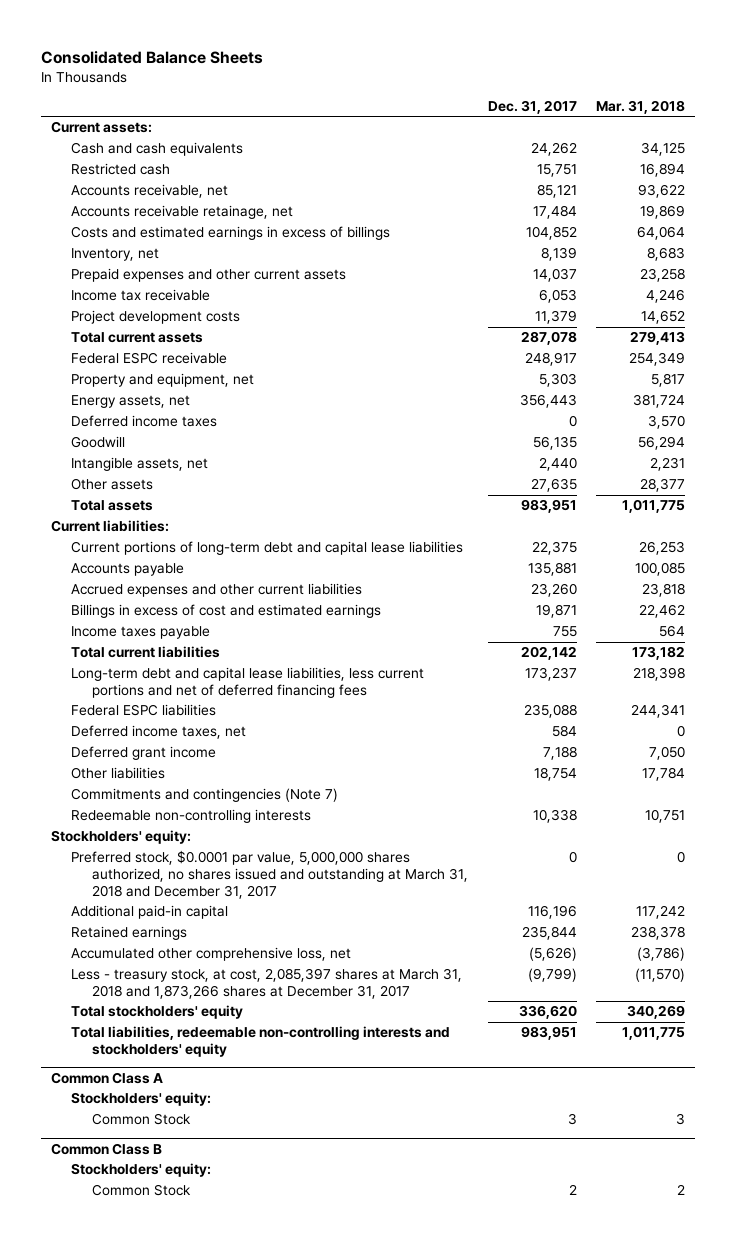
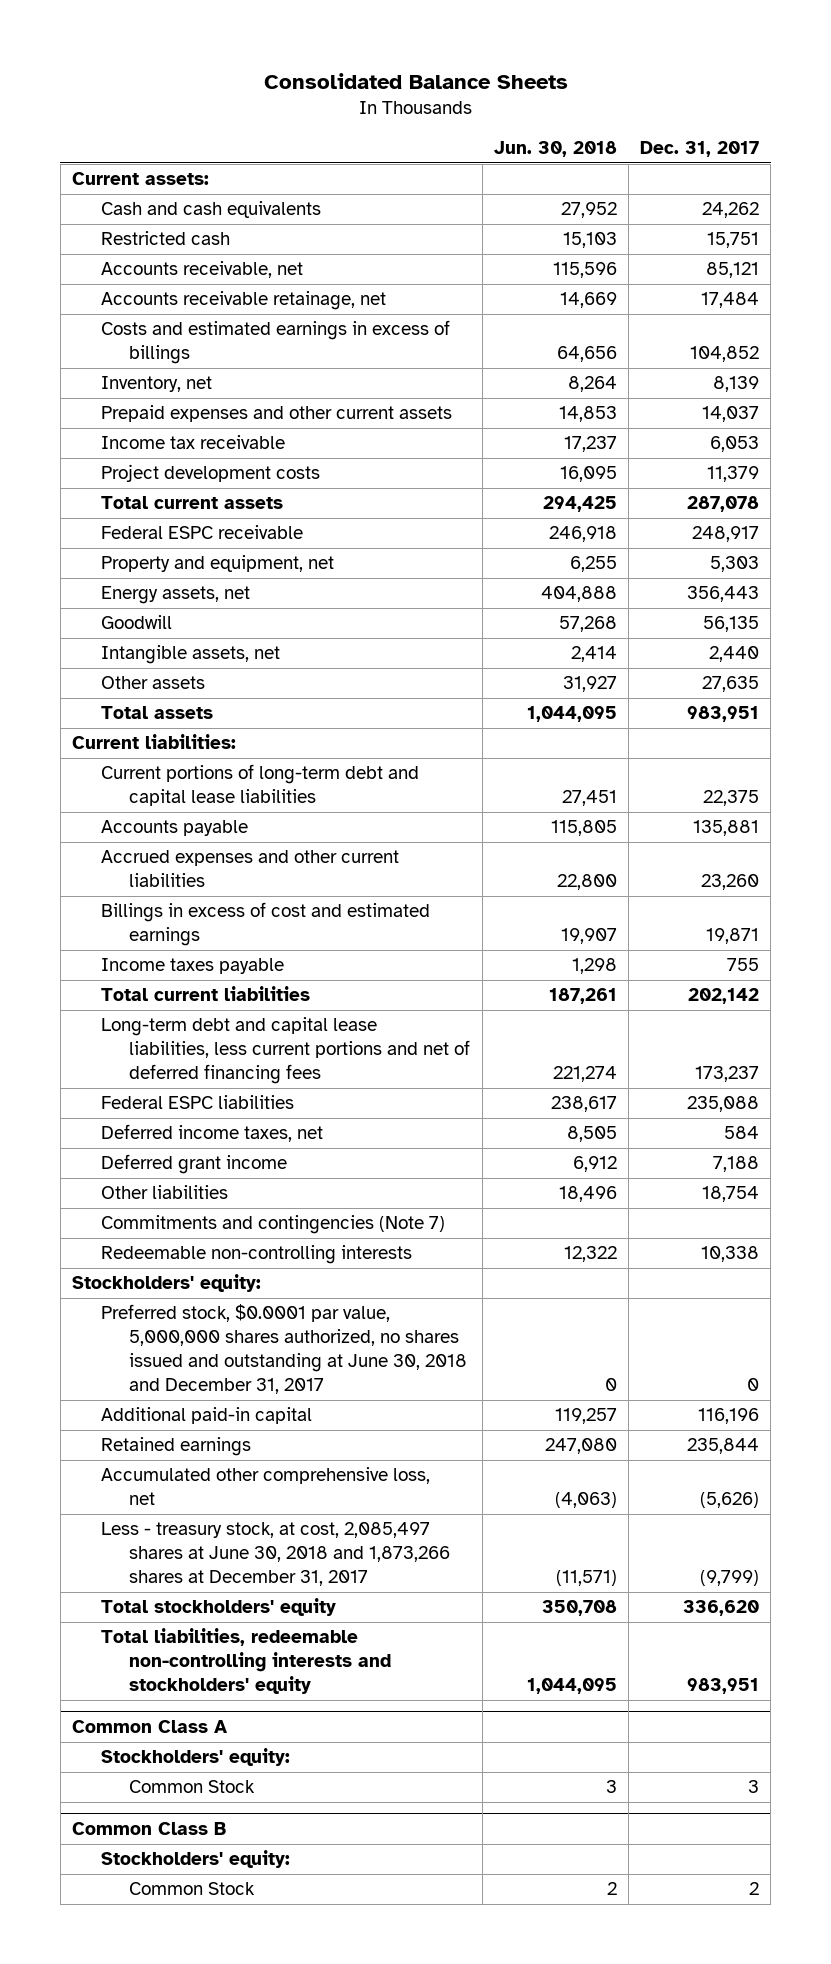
- | Dec. 31, 2017 | Mar. 31, 2018
+ | Jun. 30, 2018 | Dec. 31, 2017
- Deferred income taxes | 0 | 3,570
- Preferred stock, $0.0001 par value, 5,000,000 shares authorized, no shares issued and outstanding at March 31, 2018 and December 31, 2017 | 0 | 0
+ Preferred stock, $0.0001 par value, 5,000,000 shares authorized, no shares issued and outstanding at June 30, 2018 and December 31, 2017 | 0 | 0
- Less - treasury stock, at cost, 2,085,397 shares at March 31, 2018 and 1,873,266 shares at December 31, 2017 | (9,799) | (11,570)
+ Less - treasury stock, at cost, 2,085,497 shares at June 30, 2018 and 1,873,266 shares at December 31, 2017 | (11,571) | (9,799)

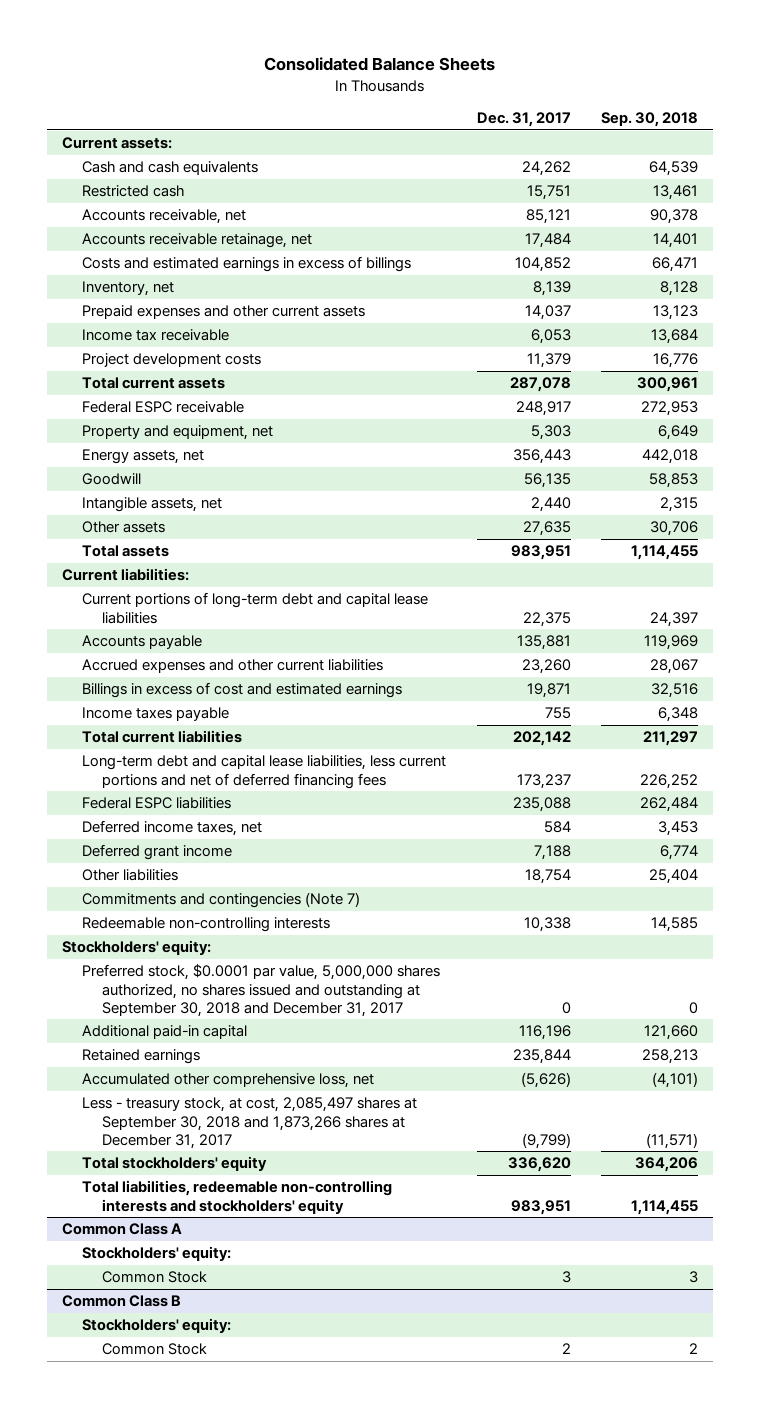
- | Jun. 30, 2018 | Dec. 31, 2017
+ | Dec. 31, 2017 | Sep. 30, 2018
- Preferred stock, $0.0001 par value, 5,000,000 shares authorized, no shares issued and outstanding at June 30, 2018 and December 31, 2017 | 0 | 0
+ Preferred stock, $0.0001 par value, 5,000,000 shares authorized, no shares issued and outstanding at September 30, 2018 and December 31, 2017 | 0 | 0
- Less - treasury stock, at cost, 2,085,497 shares at June 30, 2018 and 1,873,266 shares at December 31, 2017 | (11,571) | (9,799)
+ Less - treasury stock, at cost, 2,085,497 shares at September 30, 2018 and 1,873,266 shares at December 31, 2017 | (9,799) | (11,571)

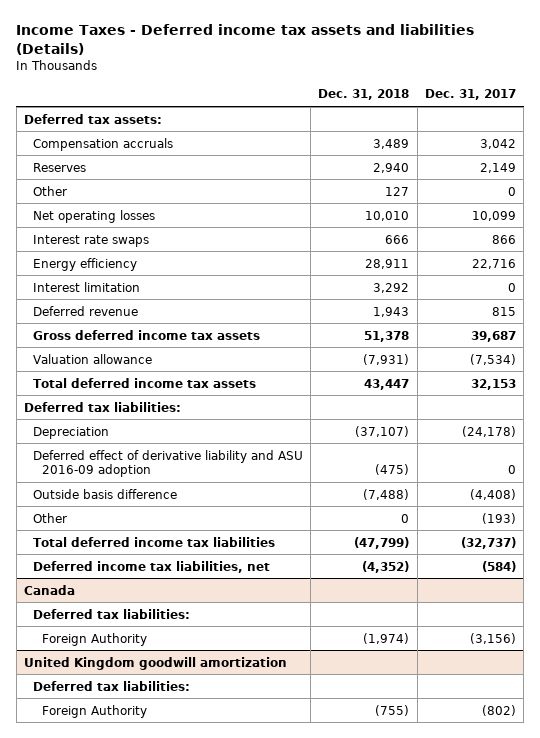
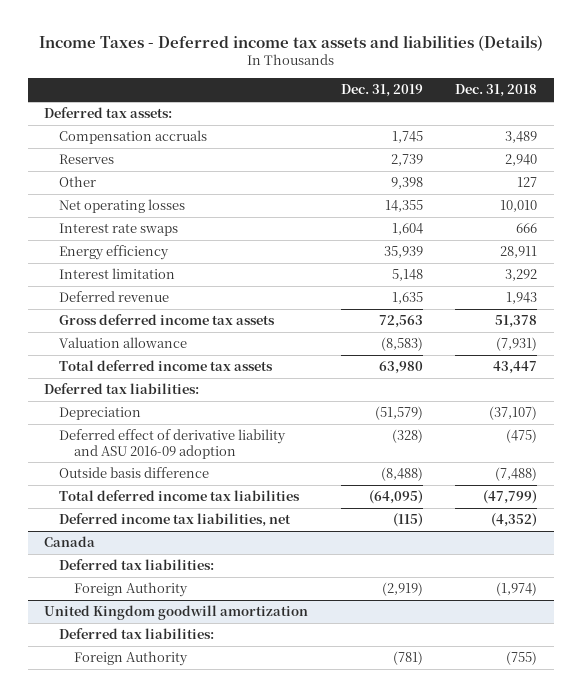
- | Dec. 31, 2018 | Dec. 31, 2017
+ | Dec. 31, 2019 | Dec. 31, 2018
- Other | 0 | (193)

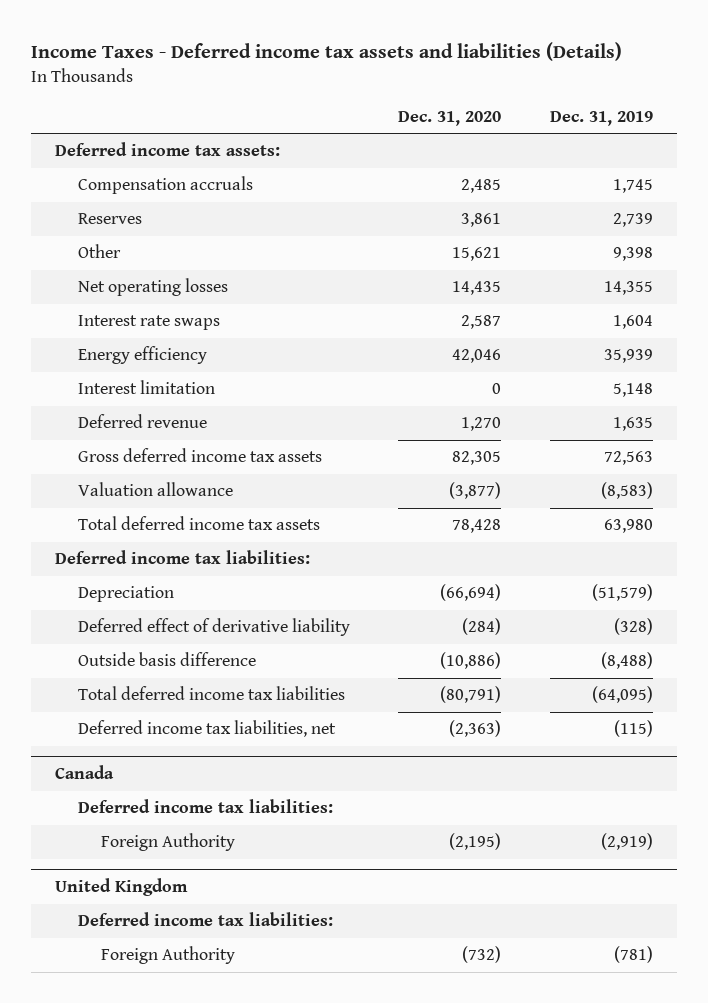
- | Dec. 31, 2019 | Dec. 31, 2018
+ | Dec. 31, 2020 | Dec. 31, 2019
- Deferred tax assets:
+ Deferred income tax assets:
- Deferred tax liabilities:
+ Deferred income tax liabilities:
- Deferred effect of derivative liability and ASU 2016-09 adoption | (328) | (475)
+ Deferred effect of derivative liability | (284) | (328)
@ Canada
- Deferred tax liabilities:
+ Deferred income tax liabilities:
- United Kingdom goodwill amortization
- Deferred tax liabilities:
+ United Kingdom
+ Deferred income tax liabilities:

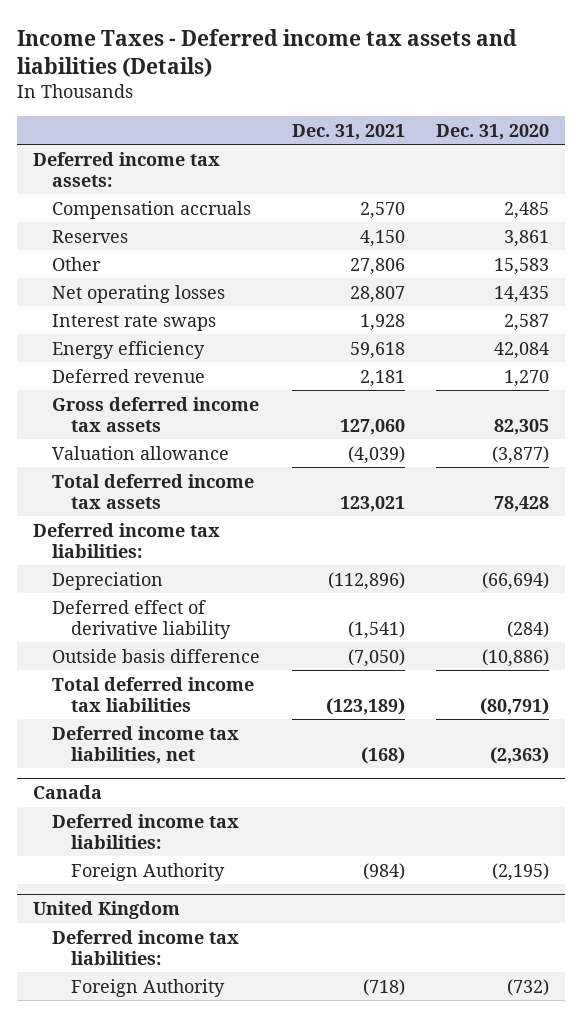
- | Dec. 31, 2020 | Dec. 31, 2019
+ | Dec. 31, 2021 | Dec. 31, 2020
- Other | 15,621 | 9,398
+ Other | 27,806 | 15,583
- Energy efficiency | 42,046 | 35,939
- Interest limitation | 0 | 5,148
+ Energy efficiency | 59,618 | 42,084

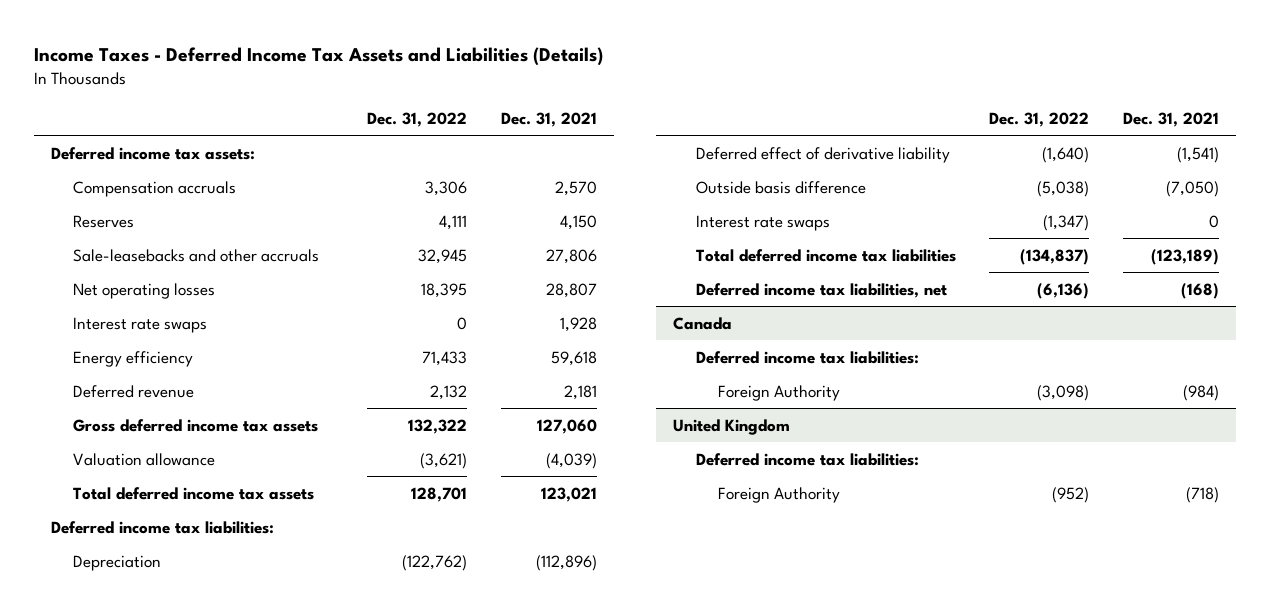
- Income Taxes - Deferred income tax assets and liabilities (Details)
+ Income Taxes - Deferred Income Tax Assets and Liabilities (Details)
- | Dec. 31, 2021 | Dec. 31, 2020
+ | Dec. 31, 2022 | Dec. 31, 2021
- Other | 27,806 | 15,583
+ Sale-leasebacks and other accruals | 32,945 | 27,806
+ Interest rate swaps | (1,347) | 0

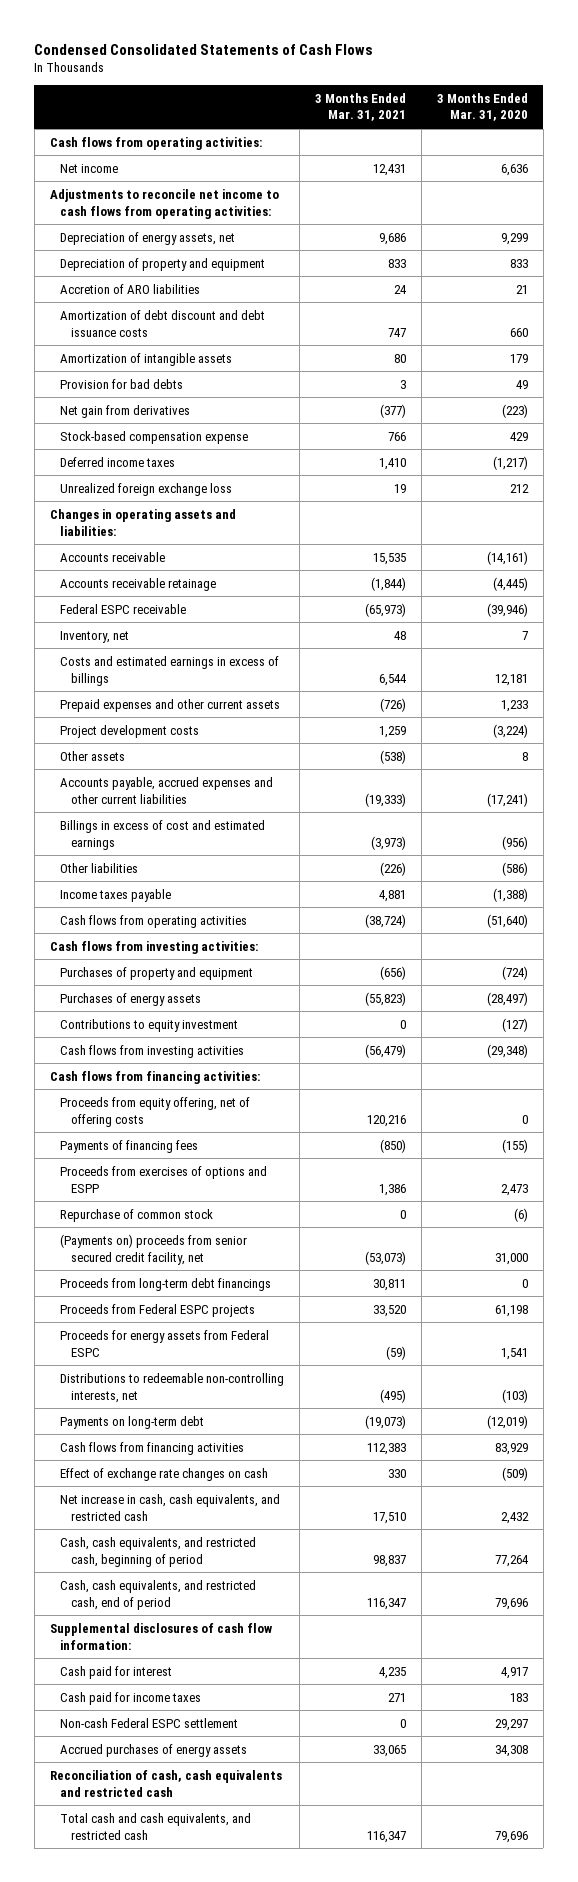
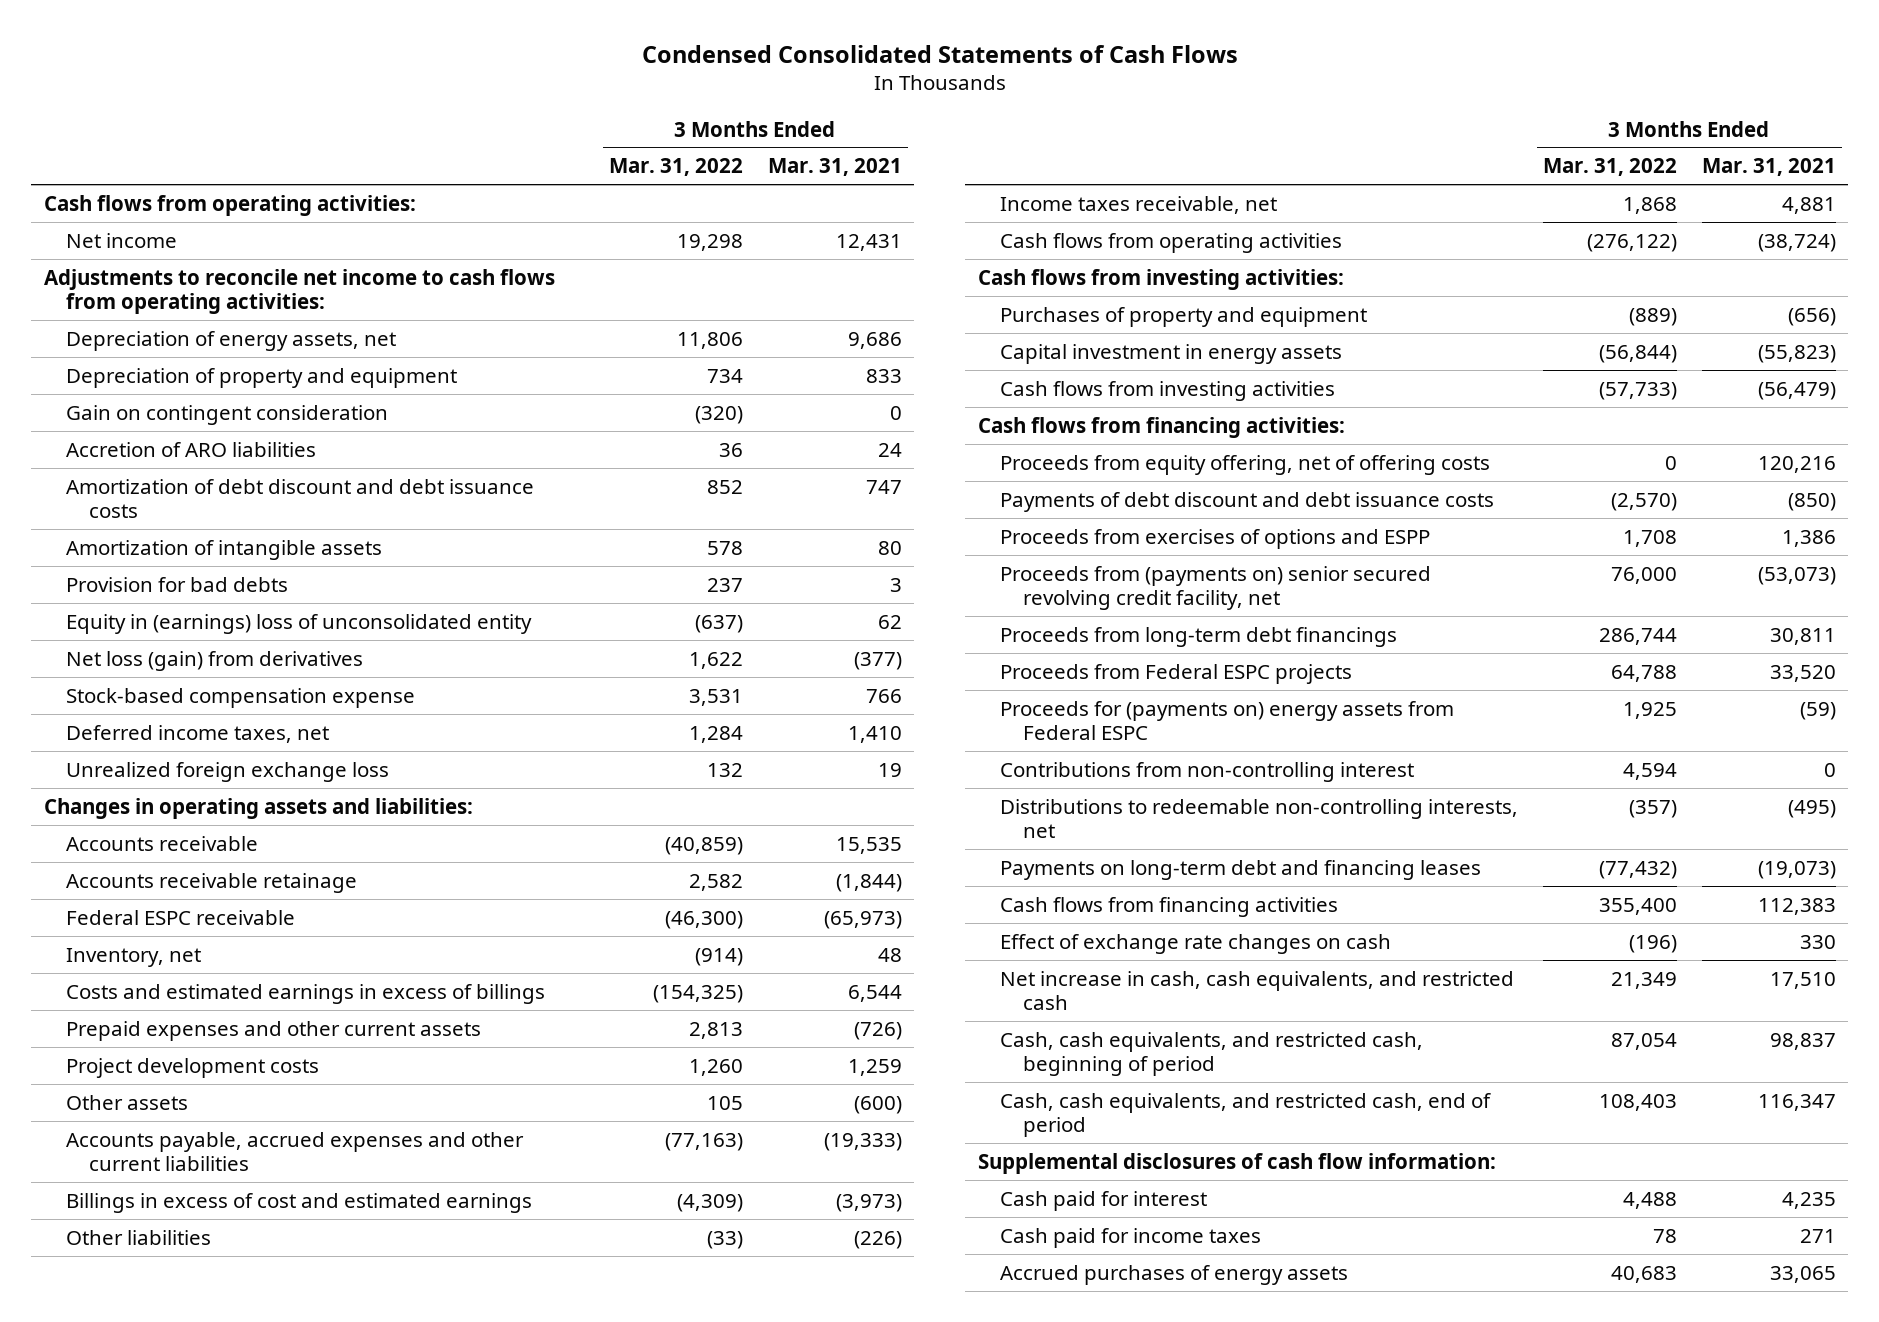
- | 3 Months Ended Mar. 31, 2021 | 3 Months Ended Mar. 31, 2020
+ | 3 Months Ended Mar. 31, 2022 | 3 Months Ended Mar. 31, 2021
+ Gain on contingent consideration | (320) | 0
- Net gain from derivatives | (377) | (223)
+ Equity in (earnings) loss of unconsolidated entity | (637) | 62
+ Net loss (gain) from derivatives | 1,622 | (377)
- Deferred income taxes | 1,410 | (1,217)
+ Deferred income taxes, net | 1,284 | 1,410
- Other assets | (538) | 8
+ Other assets | 105 | (600)
- Income taxes payable | 4,881 | (1,388)
+ Income taxes receivable, net | 1,868 | 4,881
- Purchases of energy assets | (55,823) | (28,497)
- Contributions to equity investment | 0 | (127)
+ Capital investment in energy assets | (56,844) | (55,823)
- Payments of financing fees | (850) | (155)
+ Payments of debt discount and debt issuance costs | (2,570) | (850)
- Repurchase of common stock | 0 | (6)
- (Payments on) proceeds from senior secured credit facility, net | (53,073) | 31,000
+ Proceeds from (payments on) senior secured revolving credit facility, net | 76,000 | (53,073)
- Proceeds for energy assets from Federal ESPC | (59) | 1,541
+ Proceeds for (payments on) energy assets from Federal ESPC | 1,925 | (59)
+ Contributions from non-controlling interest | 4,594 | 0
- Payments on long-term debt | (19,073) | (12,019)
+ Payments on long-term debt and financing leases | (77,432) | (19,073)
- Non-cash Federal ESPC settlement | 0 | 29,297
- Reconciliation of cash, cash equivalents and restricted cash
- Total cash and cash equivalents, and restricted cash | 116,347 | 79,696

